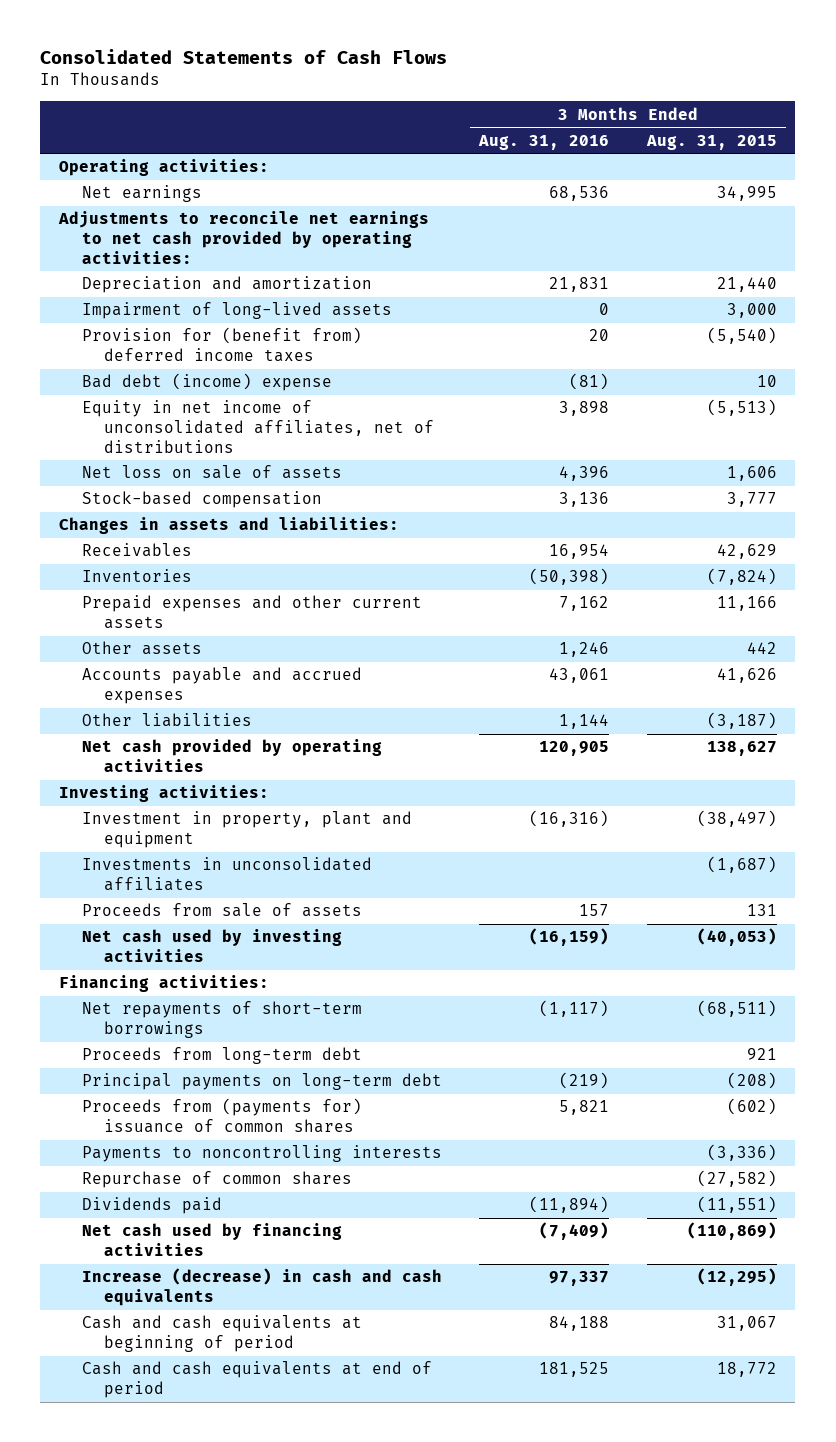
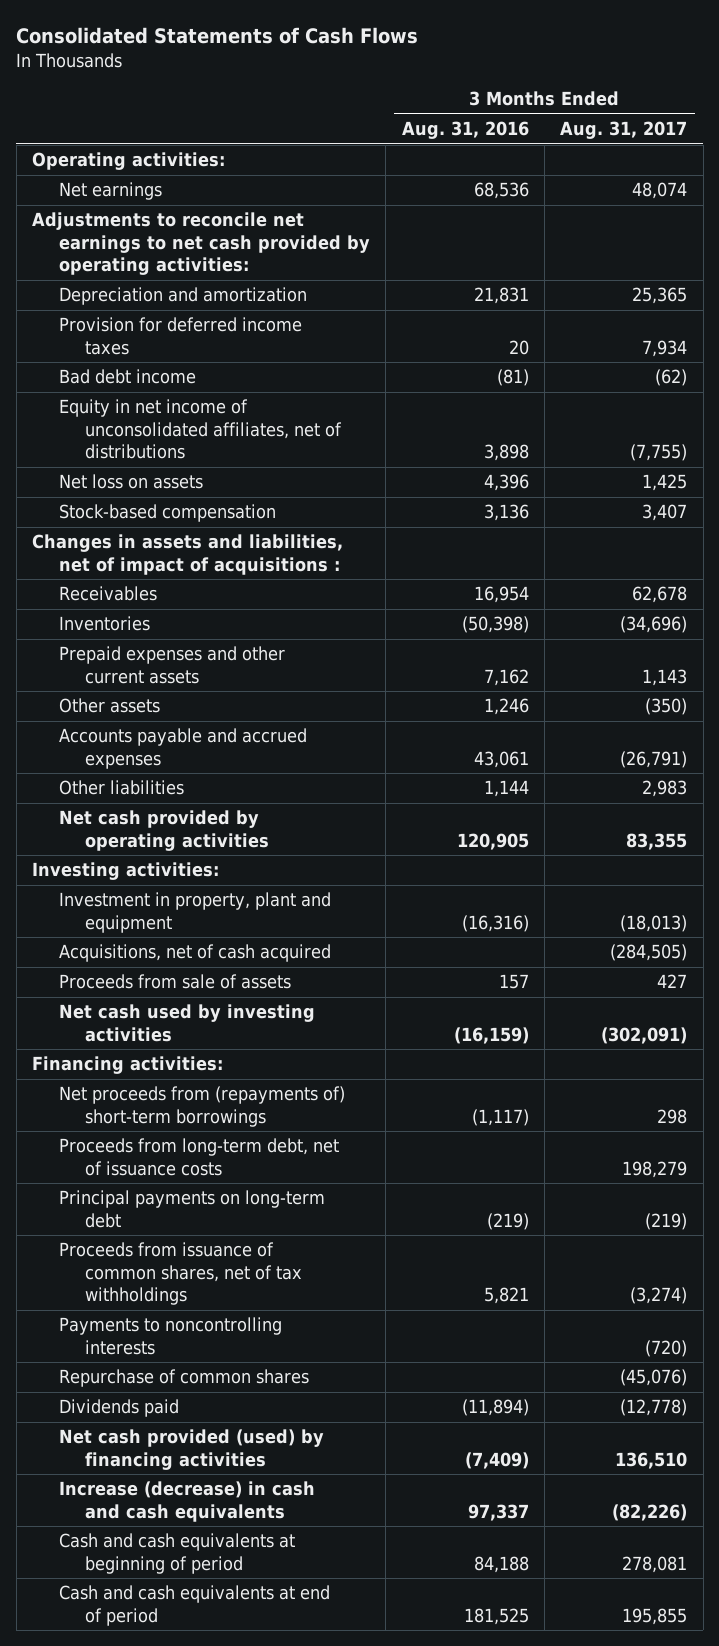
- | 3 Months Ended Aug. 31, 2016 | 3 Months Ended Aug. 31, 2015
+ | 3 Months Ended Aug. 31, 2016 | 3 Months Ended Aug. 31, 2017
- Impairment of long-lived assets | 0 | 3,000
- Provision for (benefit from) deferred income taxes | 20 | (5,540)
- Bad debt (income) expense | (81) | 10
+ Provision for deferred income taxes | 20 | 7,934
+ Bad debt income | (81) | (62)
- Net loss on sale of assets | 4,396 | 1,606
+ Net loss on assets | 4,396 | 1,425
- Changes in assets and liabilities:
+ Changes in assets and liabilities, net of impact of acquisitions :
- Investments in unconsolidated affiliates | | (1,687)
+ Acquisitions, net of cash acquired | | (284,505)
- Net repayments of short-term borrowings | (1,117) | (68,511)
- Proceeds from long-term debt | | 921
+ Net proceeds from (repayments of) short-term borrowings | (1,117) | 298
+ Proceeds from long-term debt, net of issuance costs | | 198,279
- Proceeds from (payments for) issuance of common shares | 5,821 | (602)
+ Proceeds from issuance of common shares, net of tax withholdings | 5,821 | (3,274)
- Net cash used by financing activities | (7,409) | (110,869)
+ Net cash provided (used) by financing activities | (7,409) | 136,510

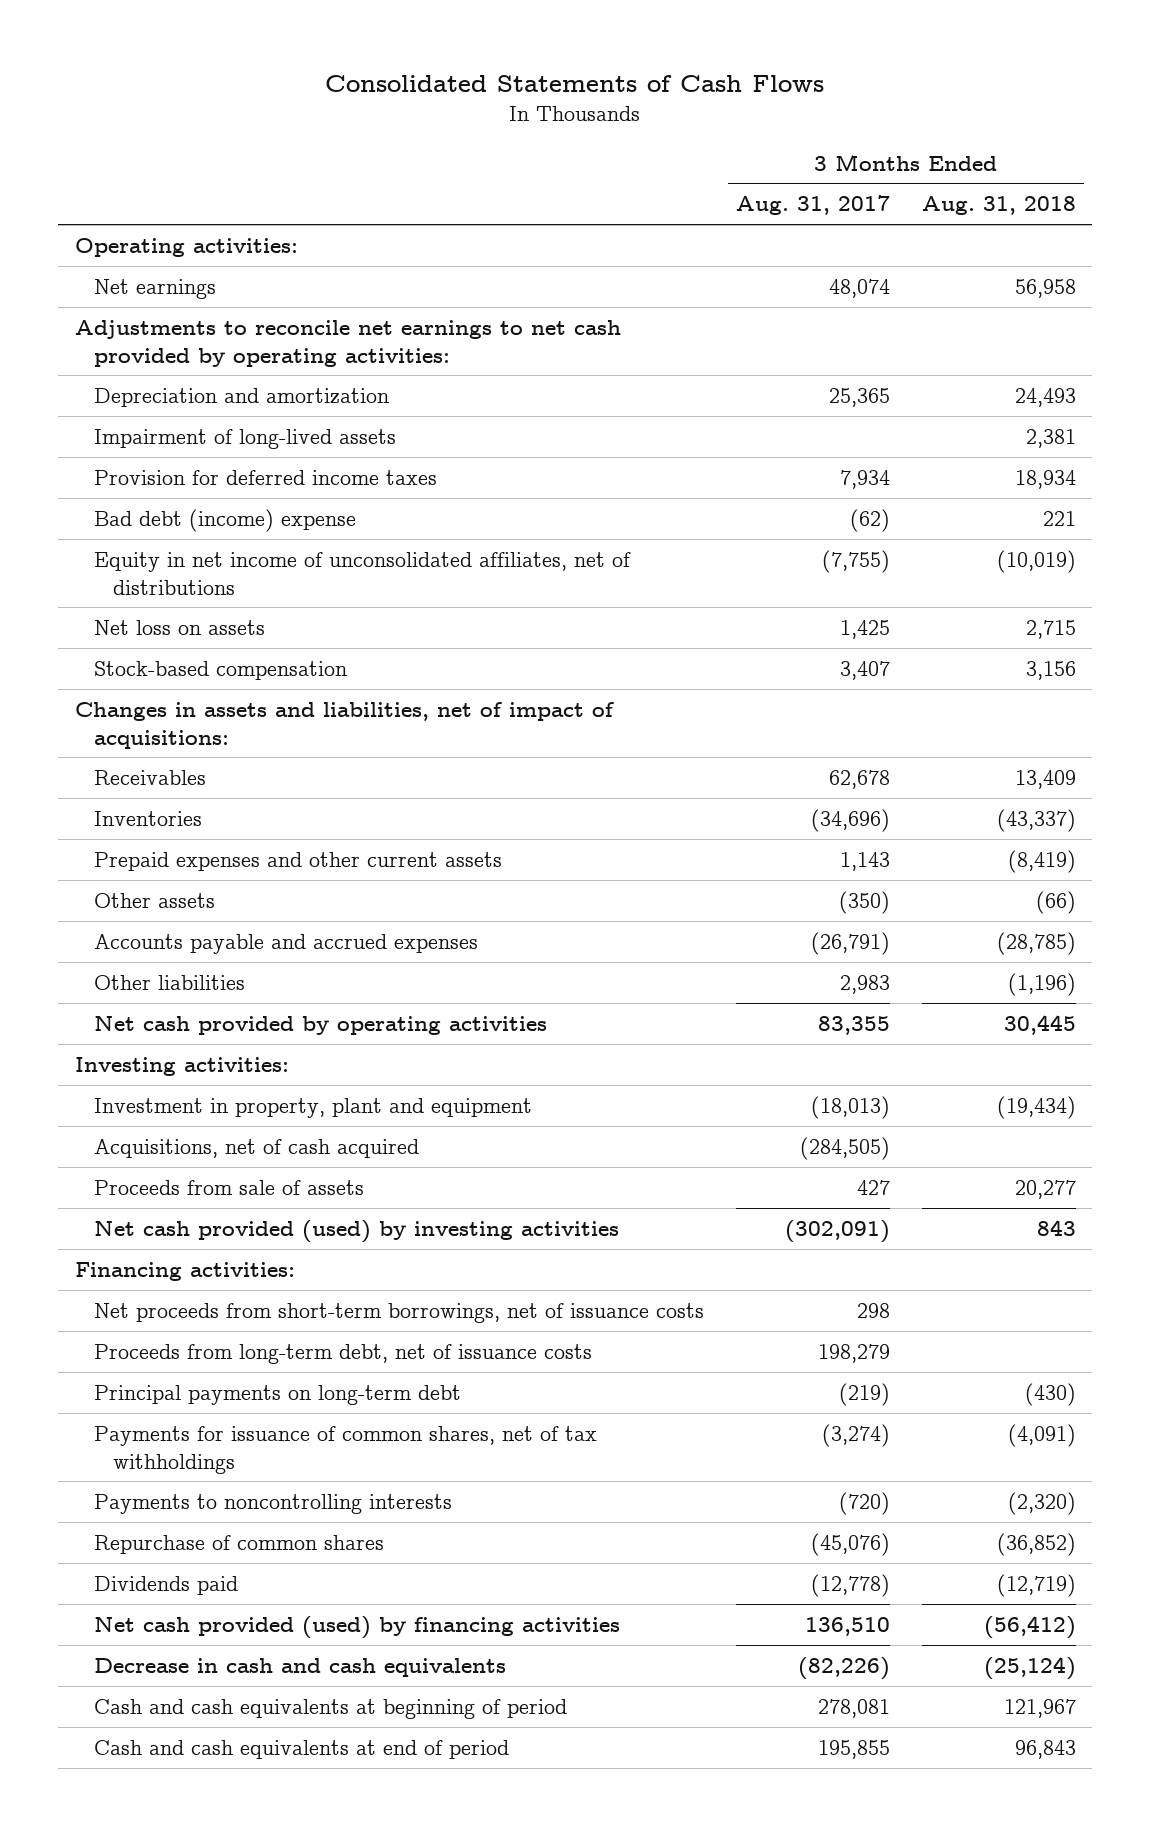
- | 3 Months Ended Aug. 31, 2016 | 3 Months Ended Aug. 31, 2017
+ | 3 Months Ended Aug. 31, 2017 | 3 Months Ended Aug. 31, 2018
+ Impairment of long-lived assets | | 2,381
- Bad debt income | (81) | (62)
+ Bad debt (income) expense | (62) | 221
- Changes in assets and liabilities, net of impact of acquisitions :
+ Changes in assets and liabilities, net of impact of acquisitions:
- Net cash used by investing activities | (16,159) | (302,091)
+ Net cash provided (used) by investing activities | (302,091) | 843
- Net proceeds from (repayments of) short-term borrowings | (1,117) | 298
+ Net proceeds from short-term borrowings, net of issuance costs | 298 |
- Proceeds from issuance of common shares, net of tax withholdings | 5,821 | (3,274)
+ Payments for issuance of common shares, net of tax withholdings | (3,274) | (4,091)
- Increase (decrease) in cash and cash equivalents | 97,337 | (82,226)
+ Decrease in cash and cash equivalents | (82,226) | (25,124)

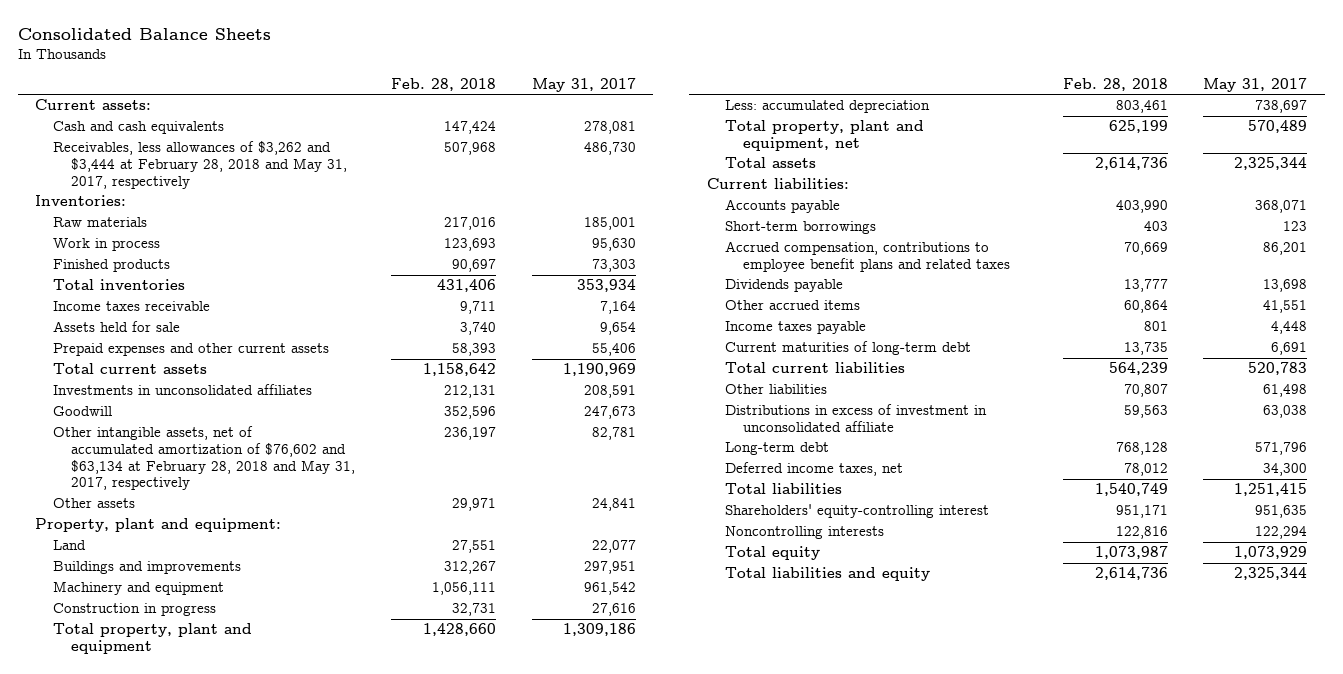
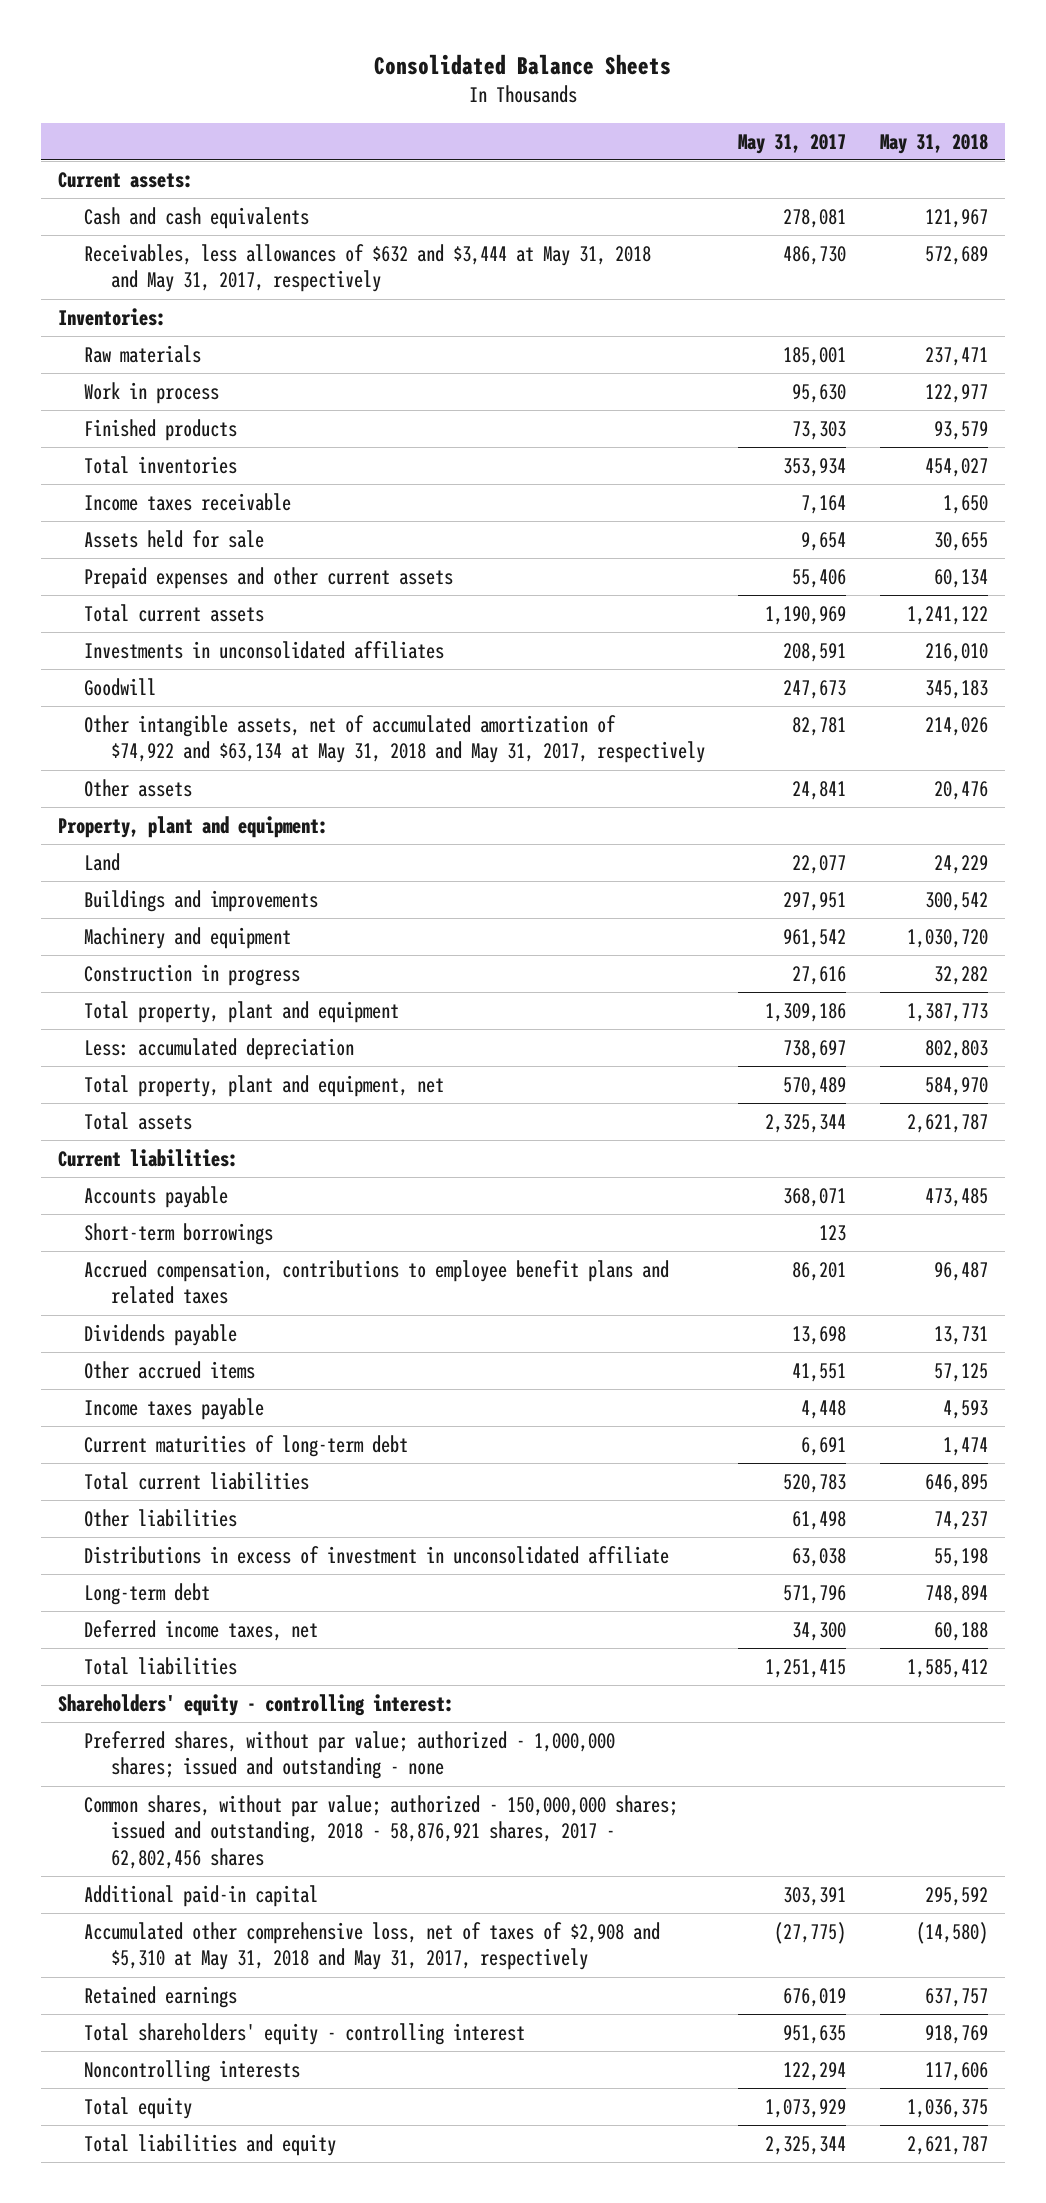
- | Feb. 28, 2018 | May 31, 2017
+ | May 31, 2017 | May 31, 2018
- Receivables, less allowances of $3,262 and $3,444 at February 28, 2018 and May 31, 2017, respectively | 507,968 | 486,730
+ Receivables, less allowances of $632 and $3,444 at May 31, 2018 and May 31, 2017, respectively | 486,730 | 572,689
- Other intangible assets, net of accumulated amortization of $76,602 and $63,134 at February 28, 2018 and May 31, 2017, respectively | 236,197 | 82,781
+ Other intangible assets, net of accumulated amortization of $74,922 and $63,134 at May 31, 2018 and May 31, 2017, respectively | 82,781 | 214,026
- Shareholders' equity-controlling interest | 951,171 | 951,635
+ Shareholders' equity - controlling interest:
+ Preferred shares, without par value; authorized - 1,000,000 shares; issued and outstanding - none
+ Common shares, without par value; authorized - 150,000,000 shares; issued and outstanding, 2018 - 58,876,921 shares, 2017 - 62,802,456 shares
+ Additional paid-in capital | 303,391 | 295,592
+ Accumulated other comprehensive loss, net of taxes of $2,908 and $5,310 at May 31, 2018 and May 31, 2017, respectively | (27,775) | (14,580)
+ Retained earnings | 676,019 | 637,757
+ Total shareholders' equity - controlling interest | 951,635 | 918,769

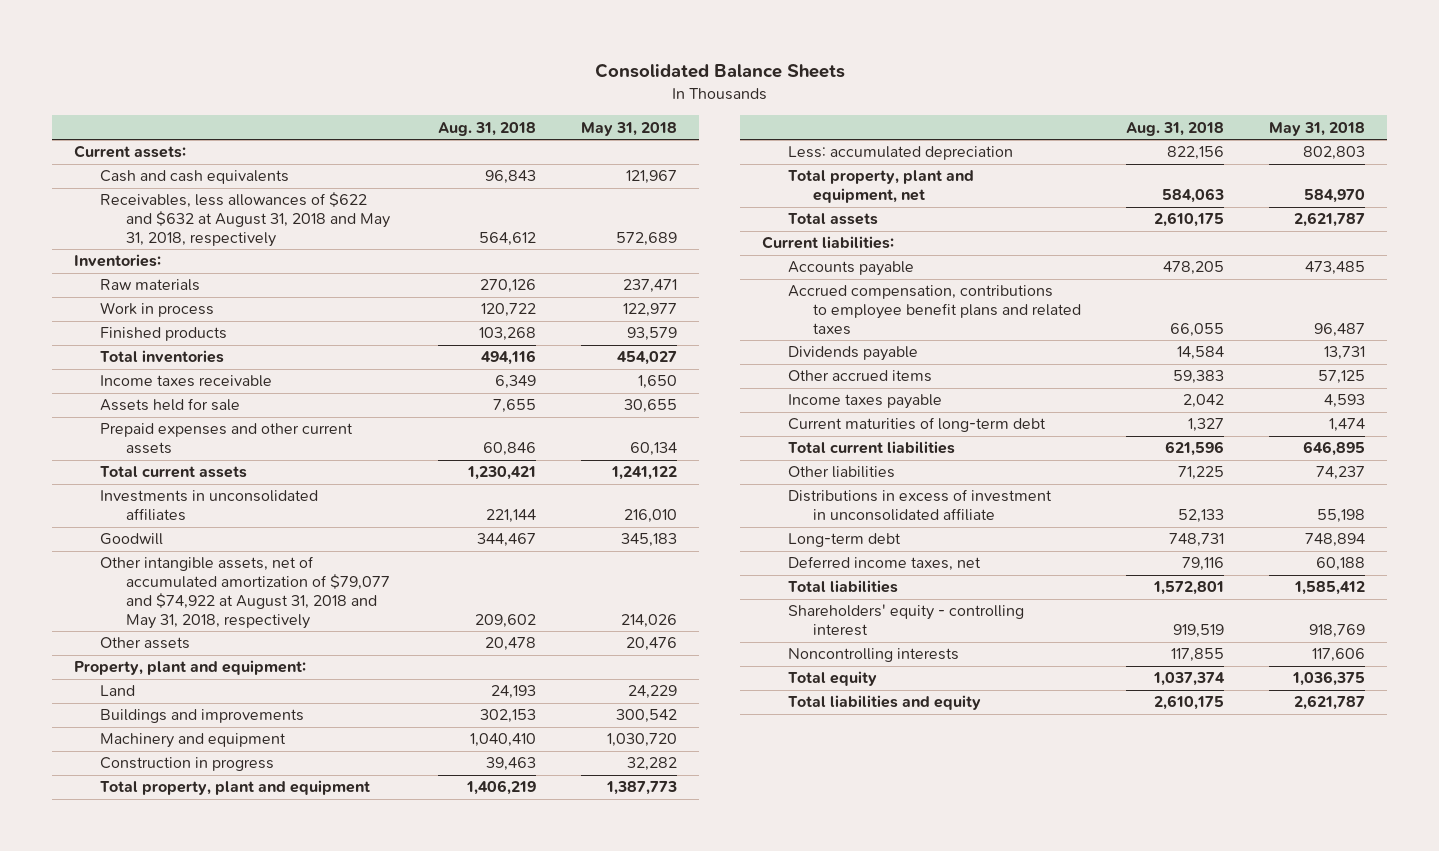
- | May 31, 2017 | May 31, 2018
+ | Aug. 31, 2018 | May 31, 2018
- Receivables, less allowances of $632 and $3,444 at May 31, 2018 and May 31, 2017, respectively | 486,730 | 572,689
+ Receivables, less allowances of $622 and $632 at August 31, 2018 and May 31, 2018, respectively | 564,612 | 572,689
- Other intangible assets, net of accumulated amortization of $74,922 and $63,134 at May 31, 2018 and May 31, 2017, respectively | 82,781 | 214,026
+ Other intangible assets, net of accumulated amortization of $79,077 and $74,922 at August 31, 2018 and May 31, 2018, respectively | 209,602 | 214,026
- Short-term borrowings | 123 |
- Shareholders' equity - controlling interest:
- Preferred shares, without par value; authorized - 1,000,000 shares; issued and outstanding - none
- Common shares, without par value; authorized - 150,000,000 shares; issued and outstanding, 2018 - 58,876,921 shares, 2017 - 62,802,456 shares
- Additional paid-in capital | 303,391 | 295,592
- Accumulated other comprehensive loss, net of taxes of $2,908 and $5,310 at May 31, 2018 and May 31, 2017, respectively | (27,775) | (14,580)
- Retained earnings | 676,019 | 637,757
- Total shareholders' equity - controlling interest | 951,635 | 918,769
+ Shareholders' equity - controlling interest | 919,519 | 918,769

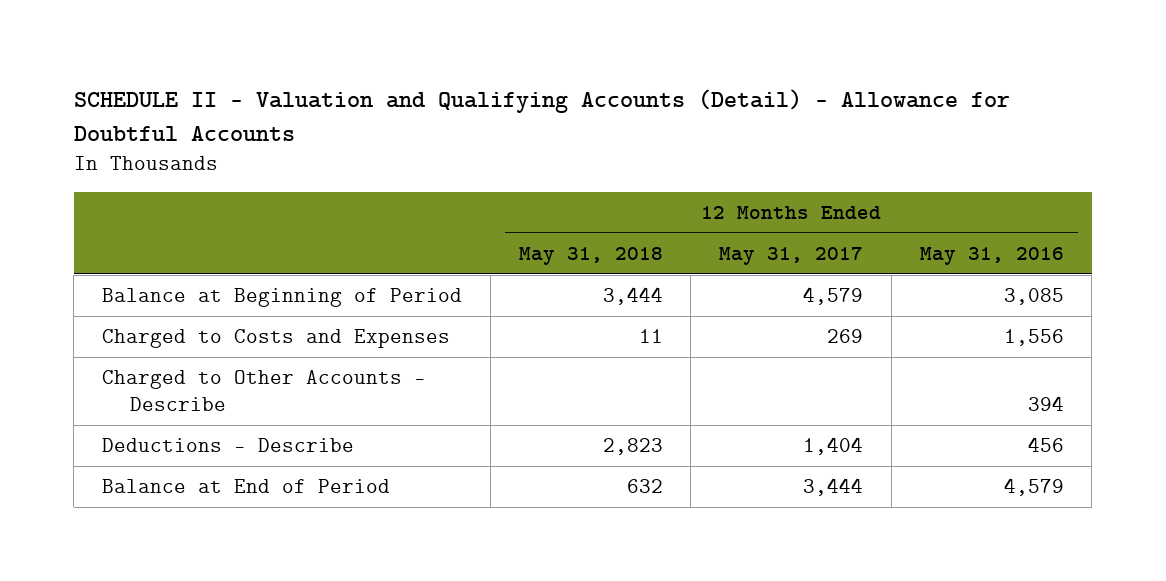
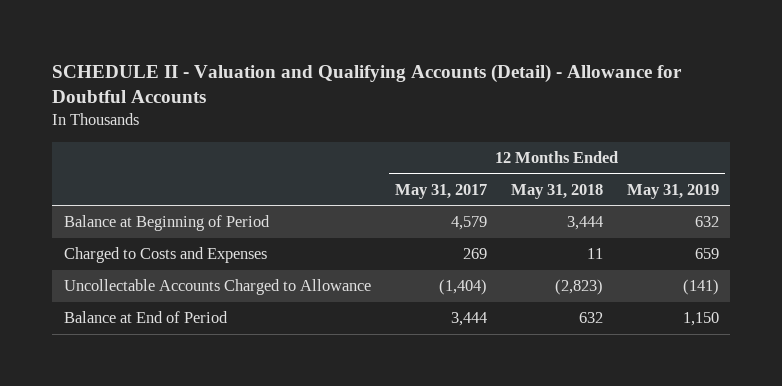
- | 12 Months Ended May 31, 2018 | 12 Months Ended May 31, 2017 | 12 Months Ended May 31, 2016
+ | 12 Months Ended May 31, 2017 | 12 Months Ended May 31, 2018 | 12 Months Ended May 31, 2019
- Charged to Other Accounts - Describe | | | 394
- Deductions - Describe | 2,823 | 1,404 | 456
+ Uncollectable Accounts Charged to Allowance | (1,404) | (2,823) | (141)

